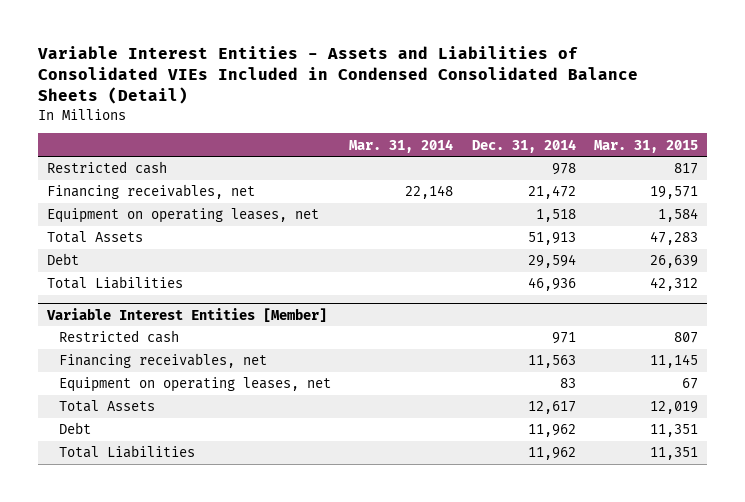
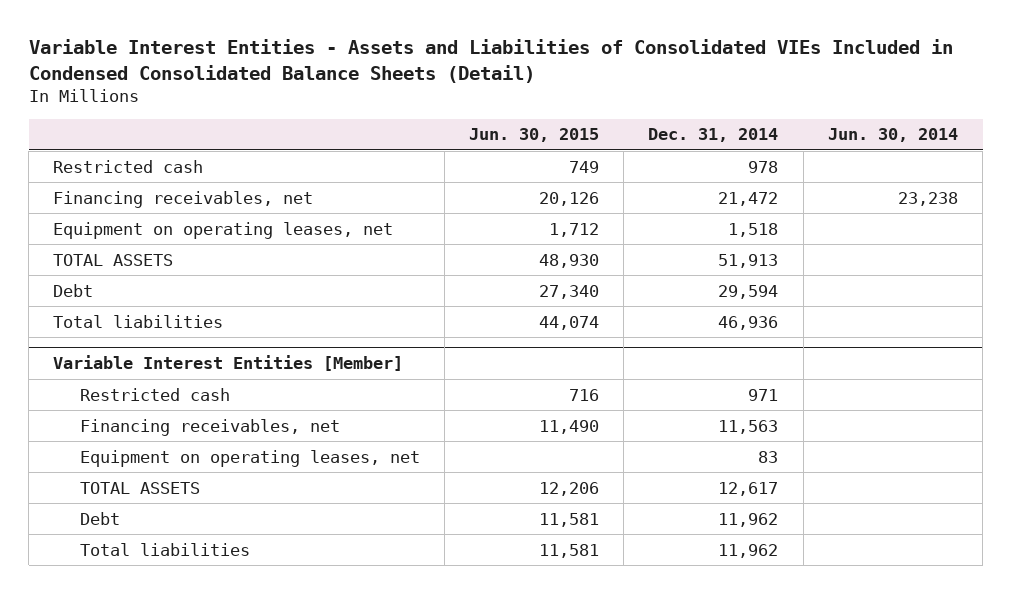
- | Mar. 31, 2014 | Dec. 31, 2014 | Mar. 31, 2015
+ | Jun. 30, 2015 | Dec. 31, 2014 | Jun. 30, 2014
- Total Assets | | 51,913 | 47,283
+ TOTAL ASSETS | 48,930 | 51,913 |
- Total Liabilities | | 46,936 | 42,312
+ Total liabilities | 44,074 | 46,936 |
@ Variable Interest Entities [Member]
- Total Assets | | 12,617 | 12,019
+ TOTAL ASSETS | 12,206 | 12,617 |
- Total Liabilities | | 11,962 | 11,351
+ Total liabilities | 11,581 | 11,962 |

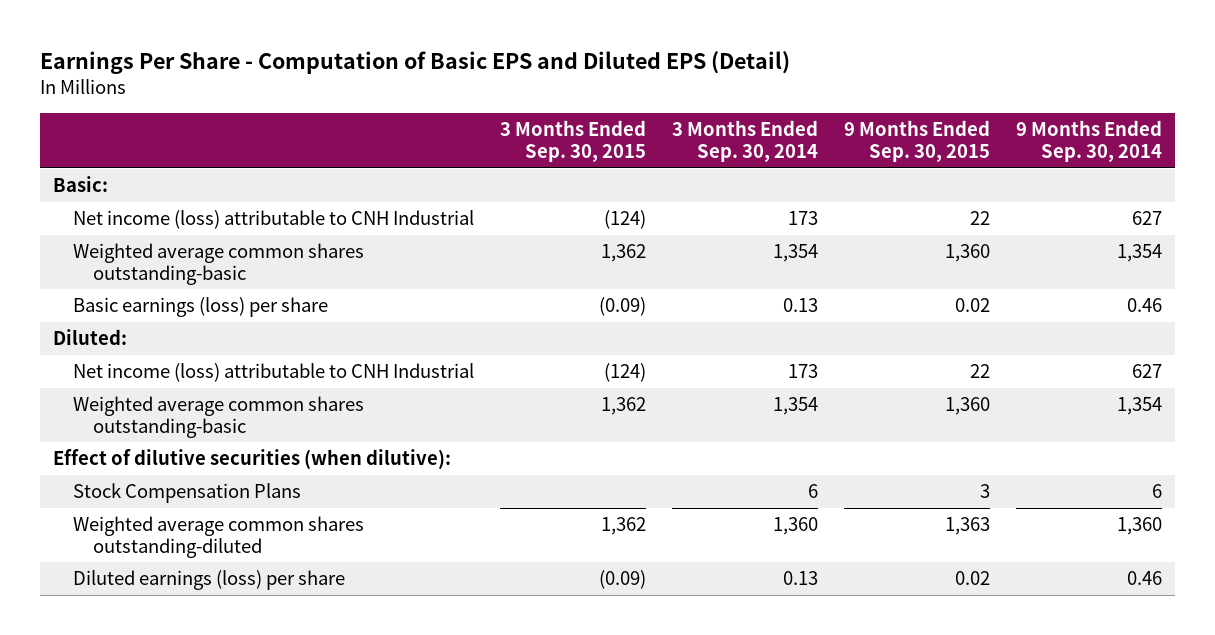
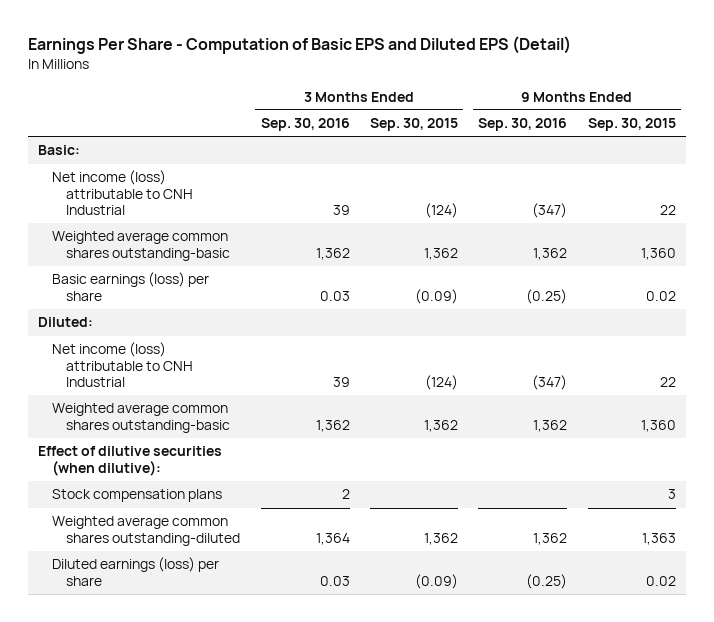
- | 3 Months Ended Sep. 30, 2015 | 3 Months Ended Sep. 30, 2014 | 9 Months Ended Sep. 30, 2015 | 9 Months Ended Sep. 30, 2014
+ | 3 Months Ended Sep. 30, 2016 | 3 Months Ended Sep. 30, 2015 | 9 Months Ended Sep. 30, 2016 | 9 Months Ended Sep. 30, 2015
- Stock Compensation Plans | | 6 | 3 | 6
+ Stock compensation plans | 2 | | | 3

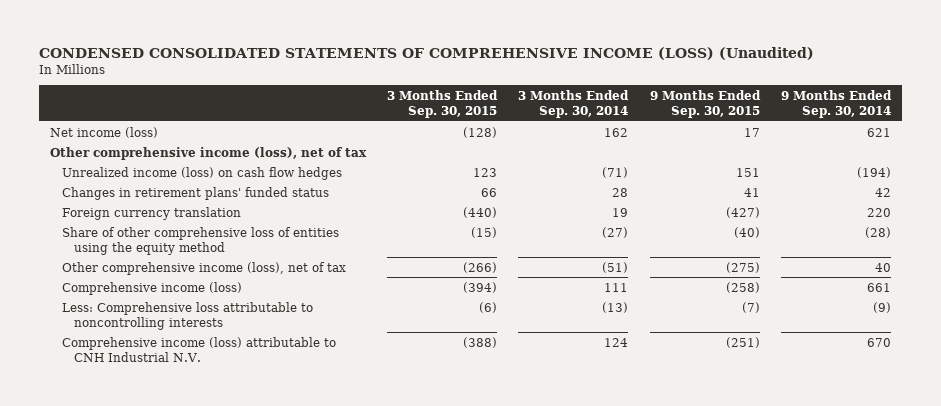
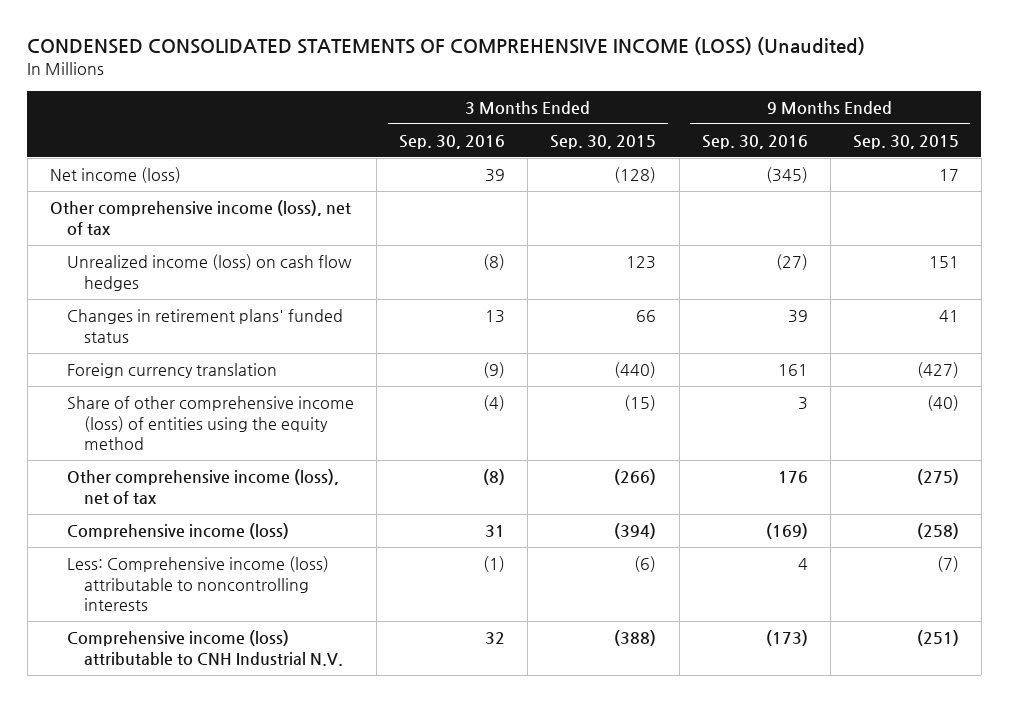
- | 3 Months Ended Sep. 30, 2015 | 3 Months Ended Sep. 30, 2014 | 9 Months Ended Sep. 30, 2015 | 9 Months Ended Sep. 30, 2014
+ | 3 Months Ended Sep. 30, 2016 | 3 Months Ended Sep. 30, 2015 | 9 Months Ended Sep. 30, 2016 | 9 Months Ended Sep. 30, 2015
- Share of other comprehensive loss of entities using the equity method | (15) | (27) | (40) | (28)
+ Share of other comprehensive income (loss) of entities using the equity method | (4) | (15) | 3 | (40)
- Less: Comprehensive loss attributable to noncontrolling interests | (6) | (13) | (7) | (9)
+ Less: Comprehensive income (loss) attributable to noncontrolling interests | (1) | (6) | 4 | (7)

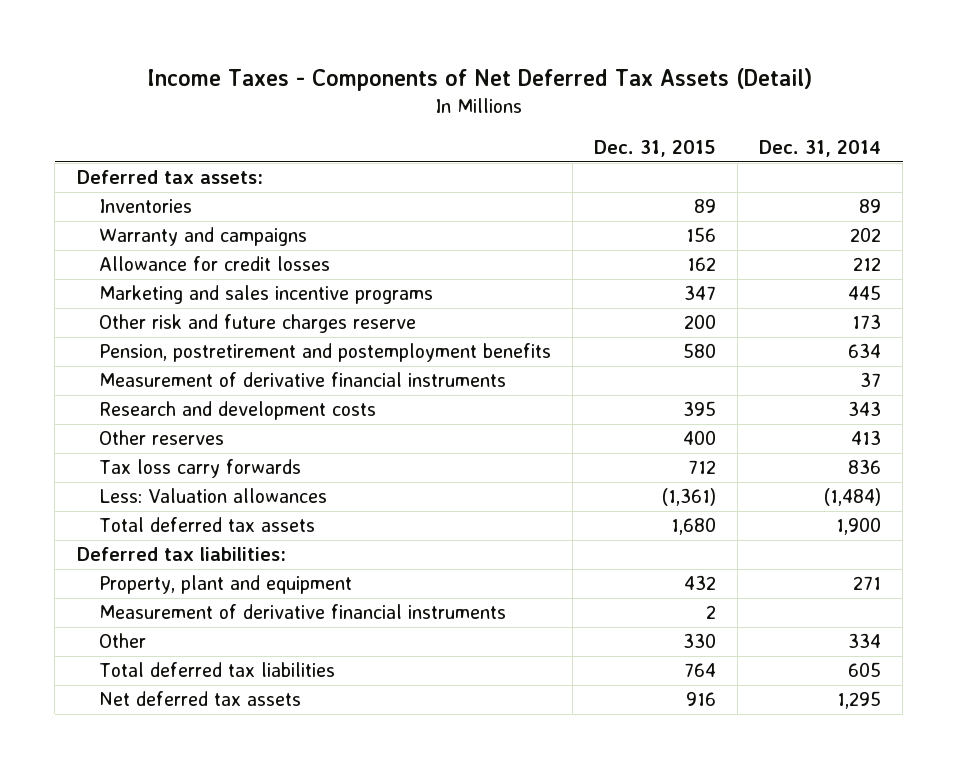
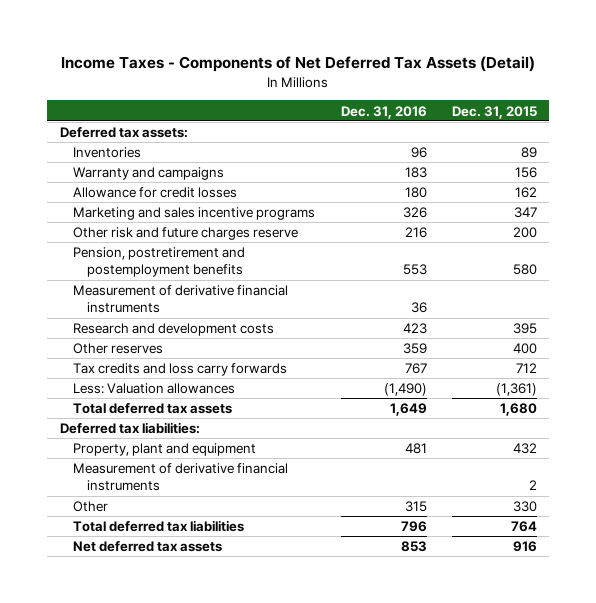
- | Dec. 31, 2015 | Dec. 31, 2014
+ | Dec. 31, 2016 | Dec. 31, 2015
- Tax loss carry forwards | 712 | 836
+ Tax credits and loss carry forwards | 767 | 712

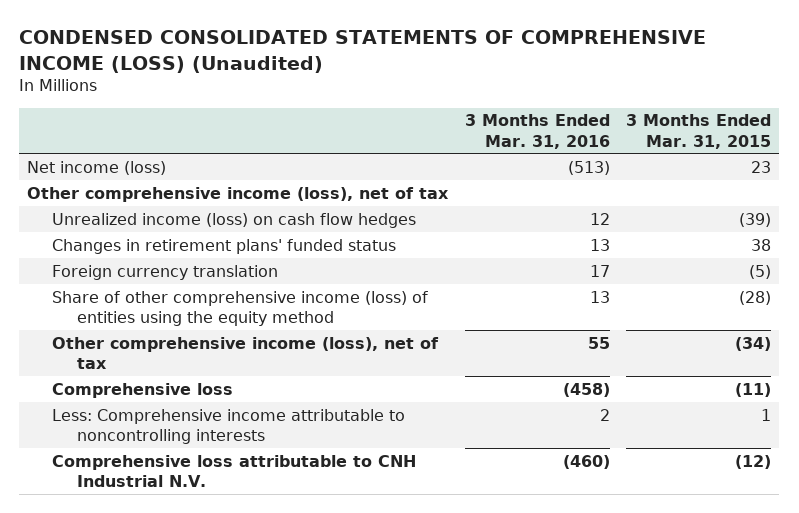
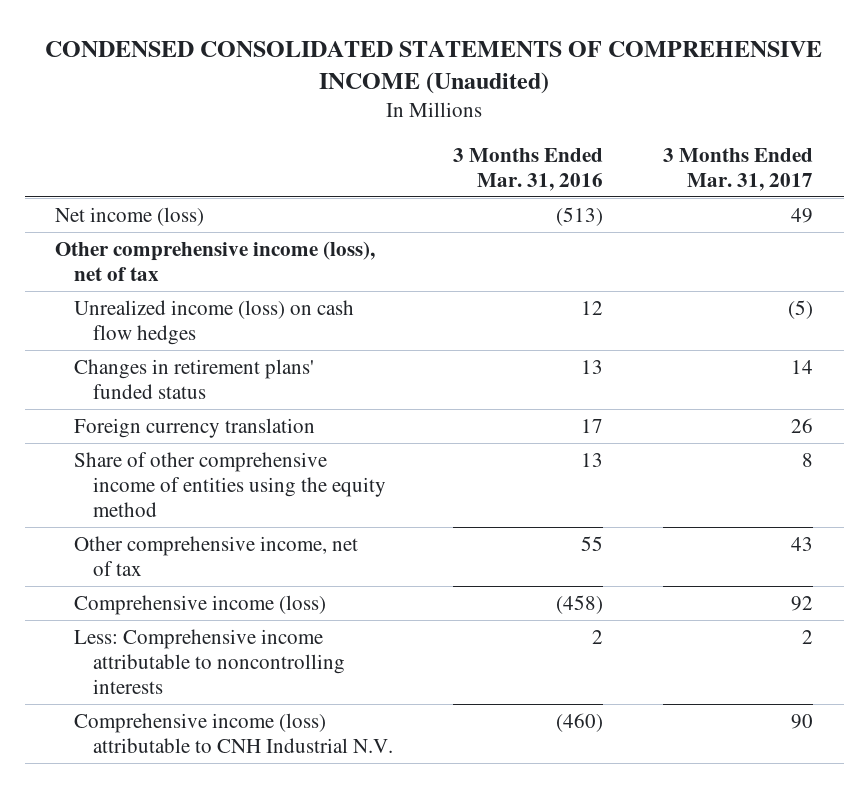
- CONDENSED CONSOLIDATED STATEMENTS OF COMPREHENSIVE INCOME (LOSS) (Unaudited)
+ CONDENSED CONSOLIDATED STATEMENTS OF COMPREHENSIVE INCOME (Unaudited)
- | 3 Months Ended Mar. 31, 2016 | 3 Months Ended Mar. 31, 2015
+ | 3 Months Ended Mar. 31, 2016 | 3 Months Ended Mar. 31, 2017
- Share of other comprehensive income (loss) of entities using the equity method | 13 | (28)
- Other comprehensive income (loss), net of tax | 55 | (34)
- Comprehensive loss | (458) | (11)
+ Share of other comprehensive income of entities using the equity method | 13 | 8
+ Other comprehensive income, net of tax | 55 | 43
+ Comprehensive income (loss) | (458) | 92
- Comprehensive loss attributable to CNH Industrial N.V. | (460) | (12)
+ Comprehensive income (loss) attributable to CNH Industrial N.V. | (460) | 90

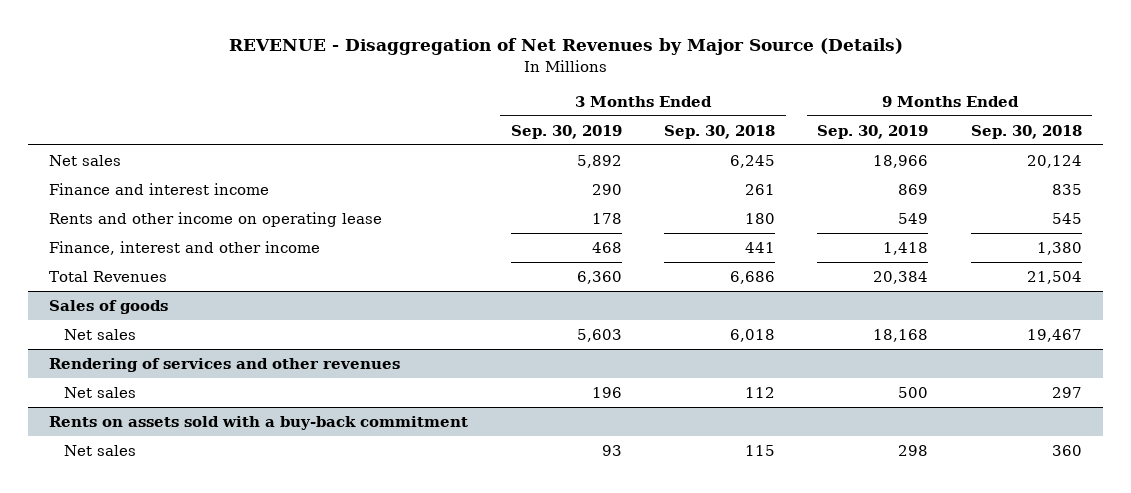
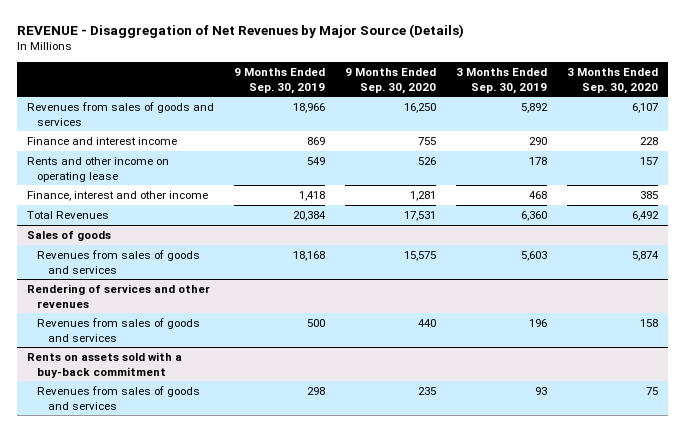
- | 3 Months Ended Sep. 30, 2019 | 3 Months Ended Sep. 30, 2018 | 9 Months Ended Sep. 30, 2019 | 9 Months Ended Sep. 30, 2018
+ | 9 Months Ended Sep. 30, 2019 | 9 Months Ended Sep. 30, 2020 | 3 Months Ended Sep. 30, 2019 | 3 Months Ended Sep. 30, 2020
- Net sales | 5,892 | 6,245 | 18,966 | 20,124
+ Revenues from sales of goods and services | 18,966 | 16,250 | 5,892 | 6,107
@ Sales of goods
- Net sales | 5,603 | 6,018 | 18,168 | 19,467
+ Revenues from sales of goods and services | 18,168 | 15,575 | 5,603 | 5,874
@ Rendering of services and other revenues
- Net sales | 196 | 112 | 500 | 297
+ Revenues from sales of goods and services | 500 | 440 | 196 | 158
@ Rents on assets sold with a buy-back commitment
- Net sales | 93 | 115 | 298 | 360
+ Revenues from sales of goods and services | 298 | 235 | 93 | 75

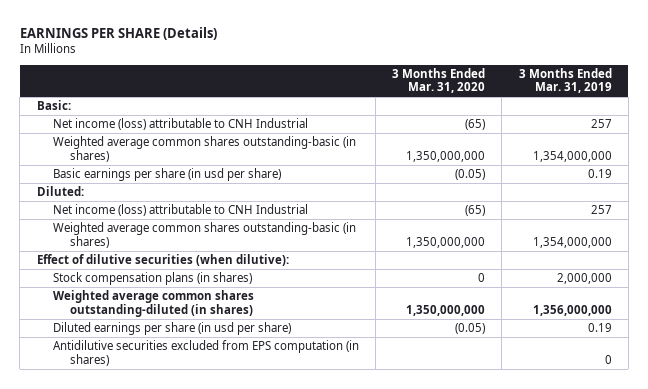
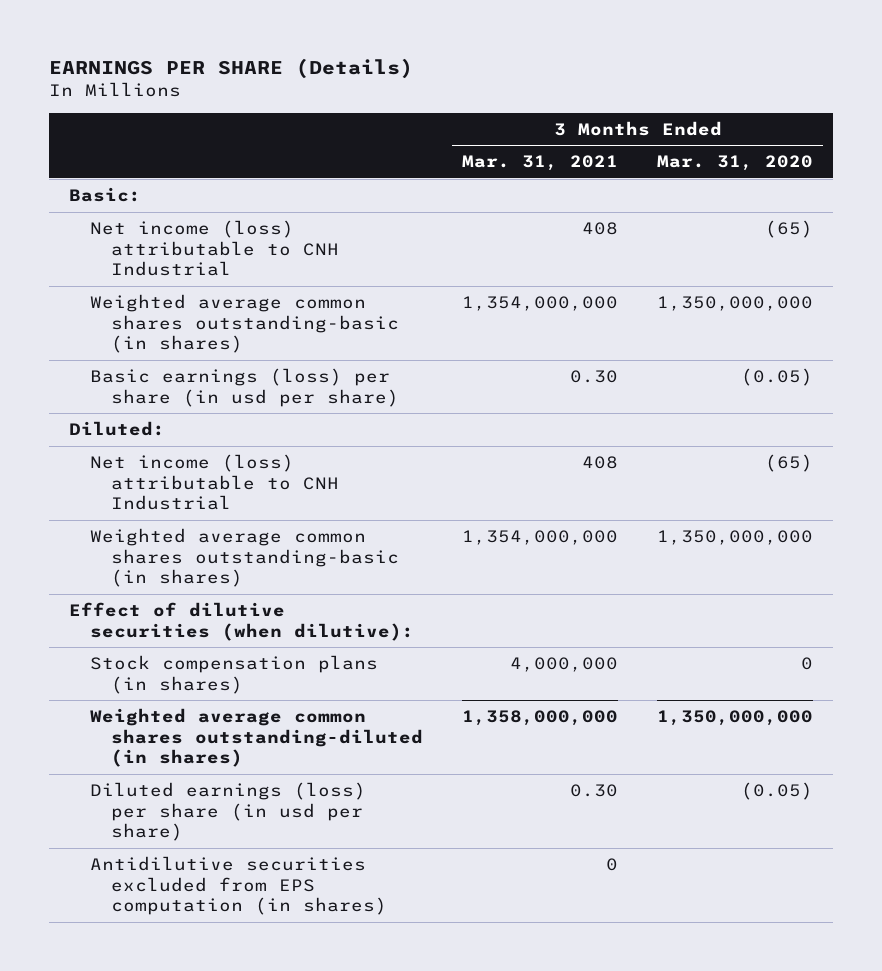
- | 3 Months Ended Mar. 31, 2020 | 3 Months Ended Mar. 31, 2019
+ | 3 Months Ended Mar. 31, 2021 | 3 Months Ended Mar. 31, 2020
- Basic earnings per share (in usd per share) | (0.05) | 0.19
+ Basic earnings (loss) per share (in usd per share) | 0.30 | (0.05)
- Diluted earnings per share (in usd per share) | (0.05) | 0.19
+ Diluted earnings (loss) per share (in usd per share) | 0.30 | (0.05)

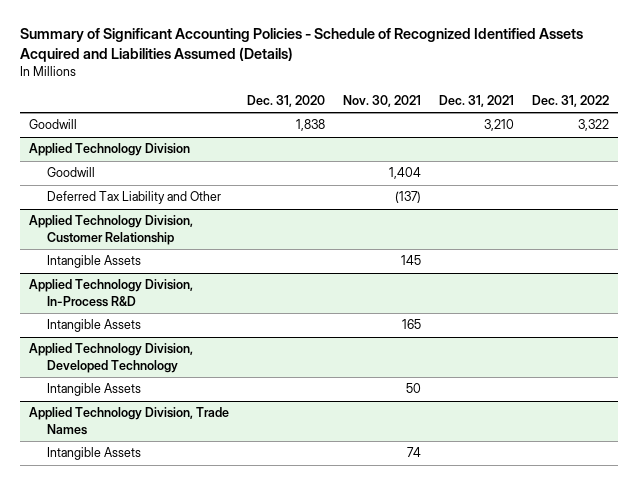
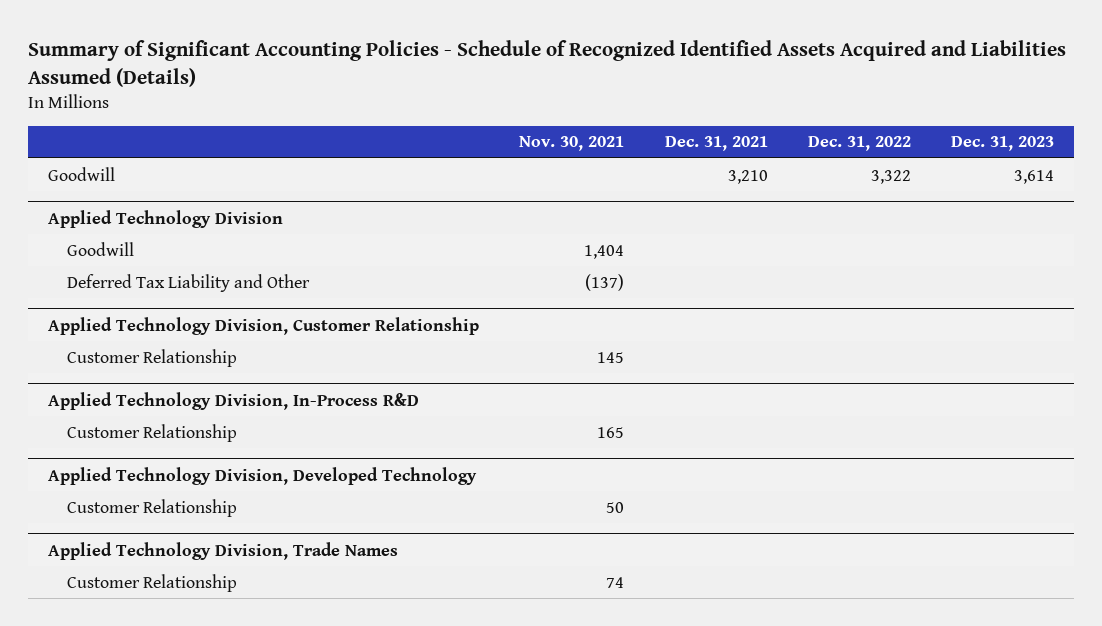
- | Dec. 31, 2020 | Nov. 30, 2021 | Dec. 31, 2021 | Dec. 31, 2022
+ | Nov. 30, 2021 | Dec. 31, 2021 | Dec. 31, 2022 | Dec. 31, 2023
@ Applied Technology Division, Customer Relationship
- Intangible Assets | | 145 | |
+ Customer Relationship | 145 | | |
@ Applied Technology Division, In-Process R&D
- Intangible Assets | | 165 | |
+ Customer Relationship | 165 | | |
@ Applied Technology Division, Developed Technology
- Intangible Assets | | 50 | |
+ Customer Relationship | 50 | | |
@ Applied Technology Division, Trade Names
- Intangible Assets | | 74 | |
+ Customer Relationship | 74 | | |

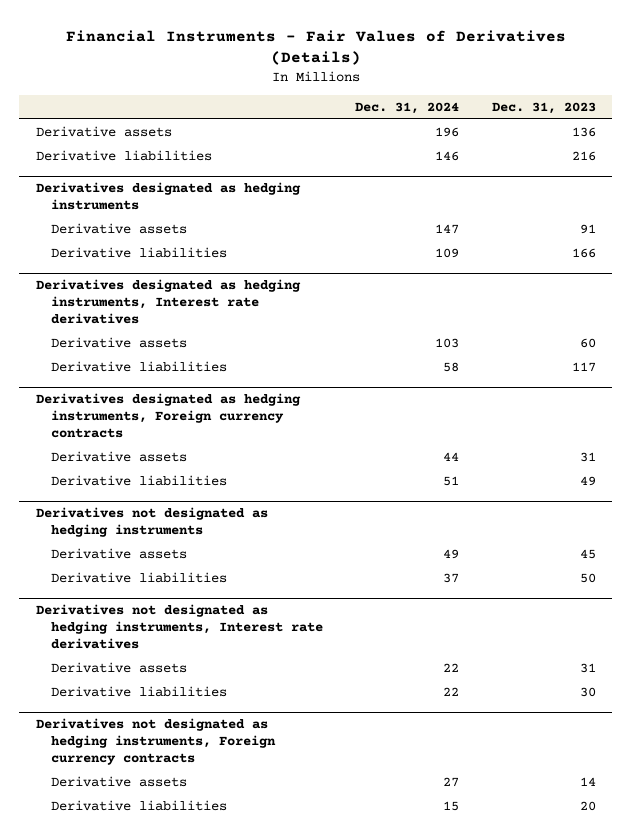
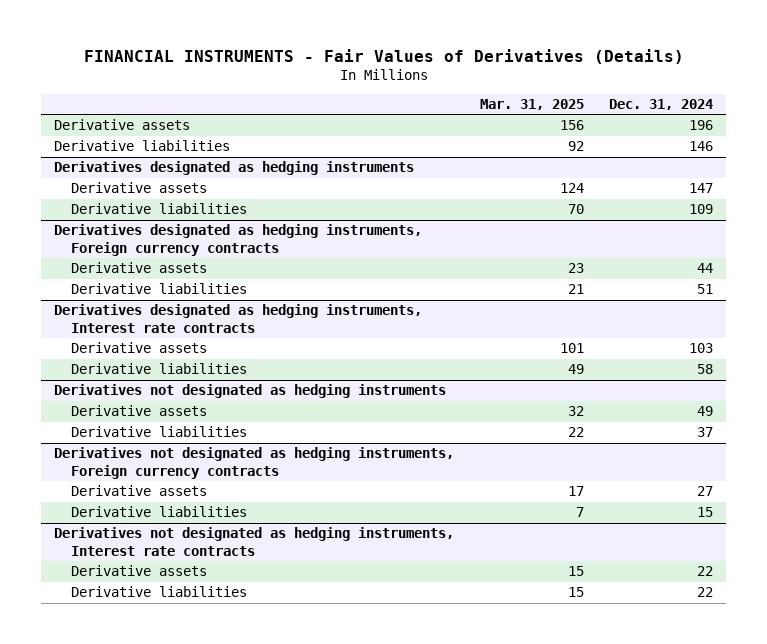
- Financial Instruments - Fair Values of Derivatives (Details)
+ FINANCIAL INSTRUMENTS - Fair Values of Derivatives (Details)
- | Dec. 31, 2024 | Dec. 31, 2023
+ | Mar. 31, 2025 | Dec. 31, 2024
- Derivatives designated as hedging instruments, Interest rate derivatives
- Derivative assets | 103 | 60
- Derivative liabilities | 58 | 117
+ Derivatives designated as hedging instruments, Interest rate contracts
+ Derivative assets | 101 | 103
+ Derivative liabilities | 49 | 58
- Derivatives not designated as hedging instruments, Interest rate derivatives
- Derivative assets | 22 | 31
- Derivative liabilities | 22 | 30
+ Derivatives not designated as hedging instruments, Interest rate contracts
+ Derivative assets | 15 | 22
+ Derivative liabilities | 15 | 22

